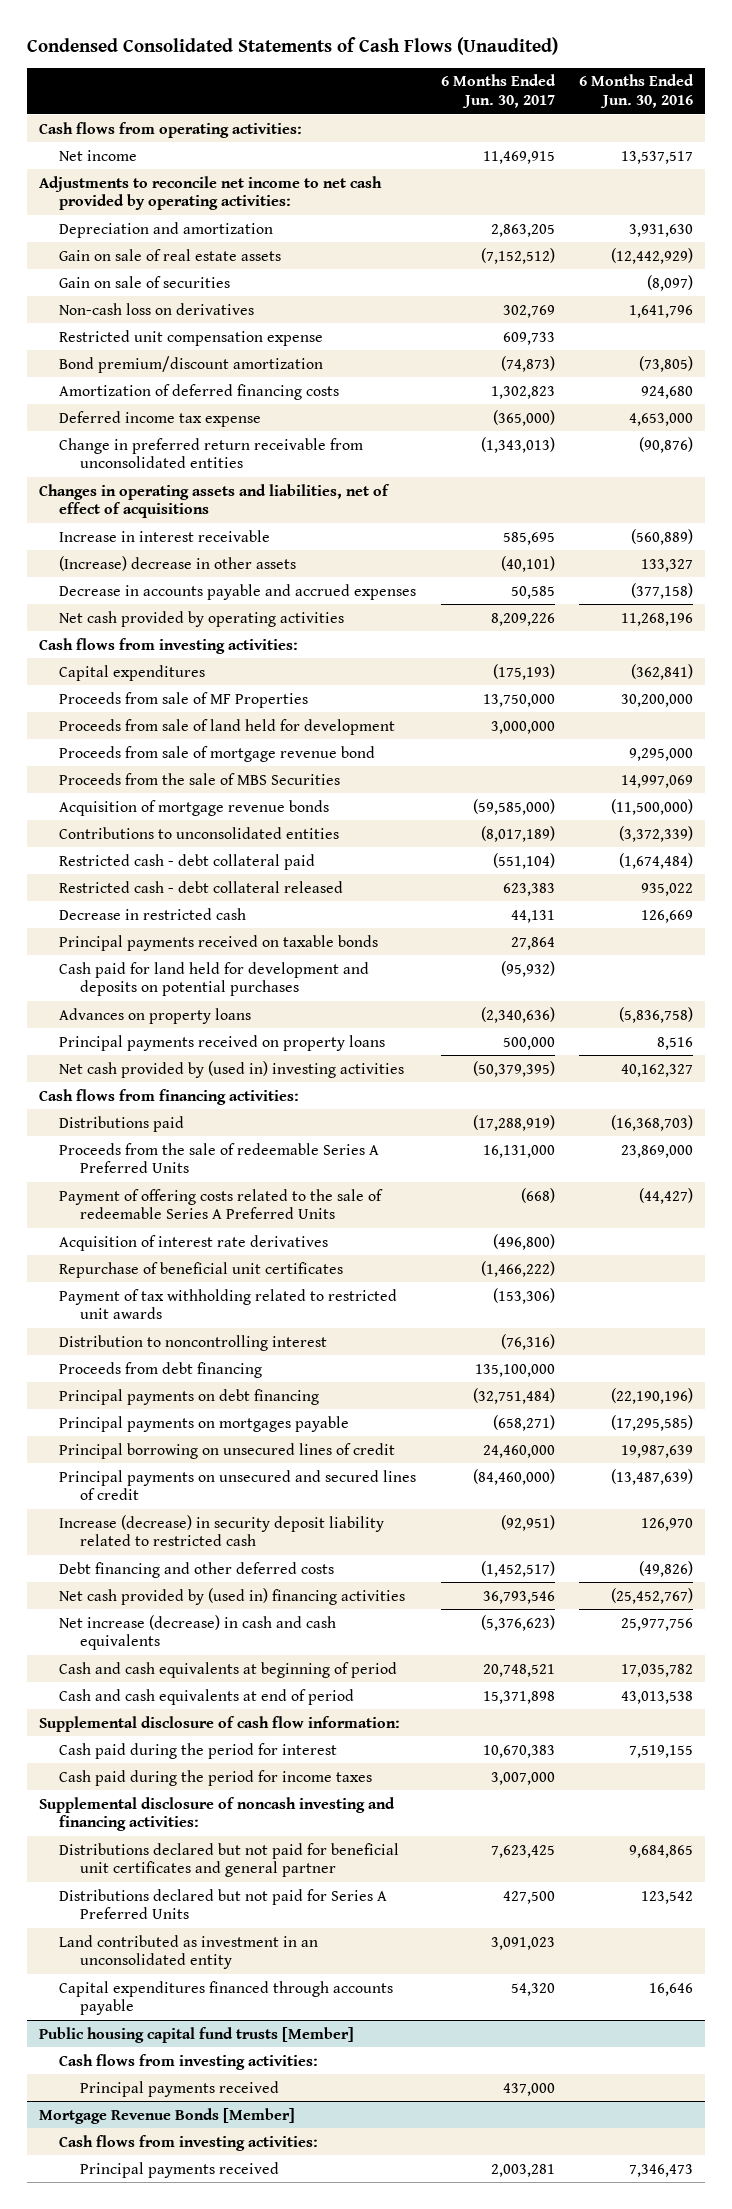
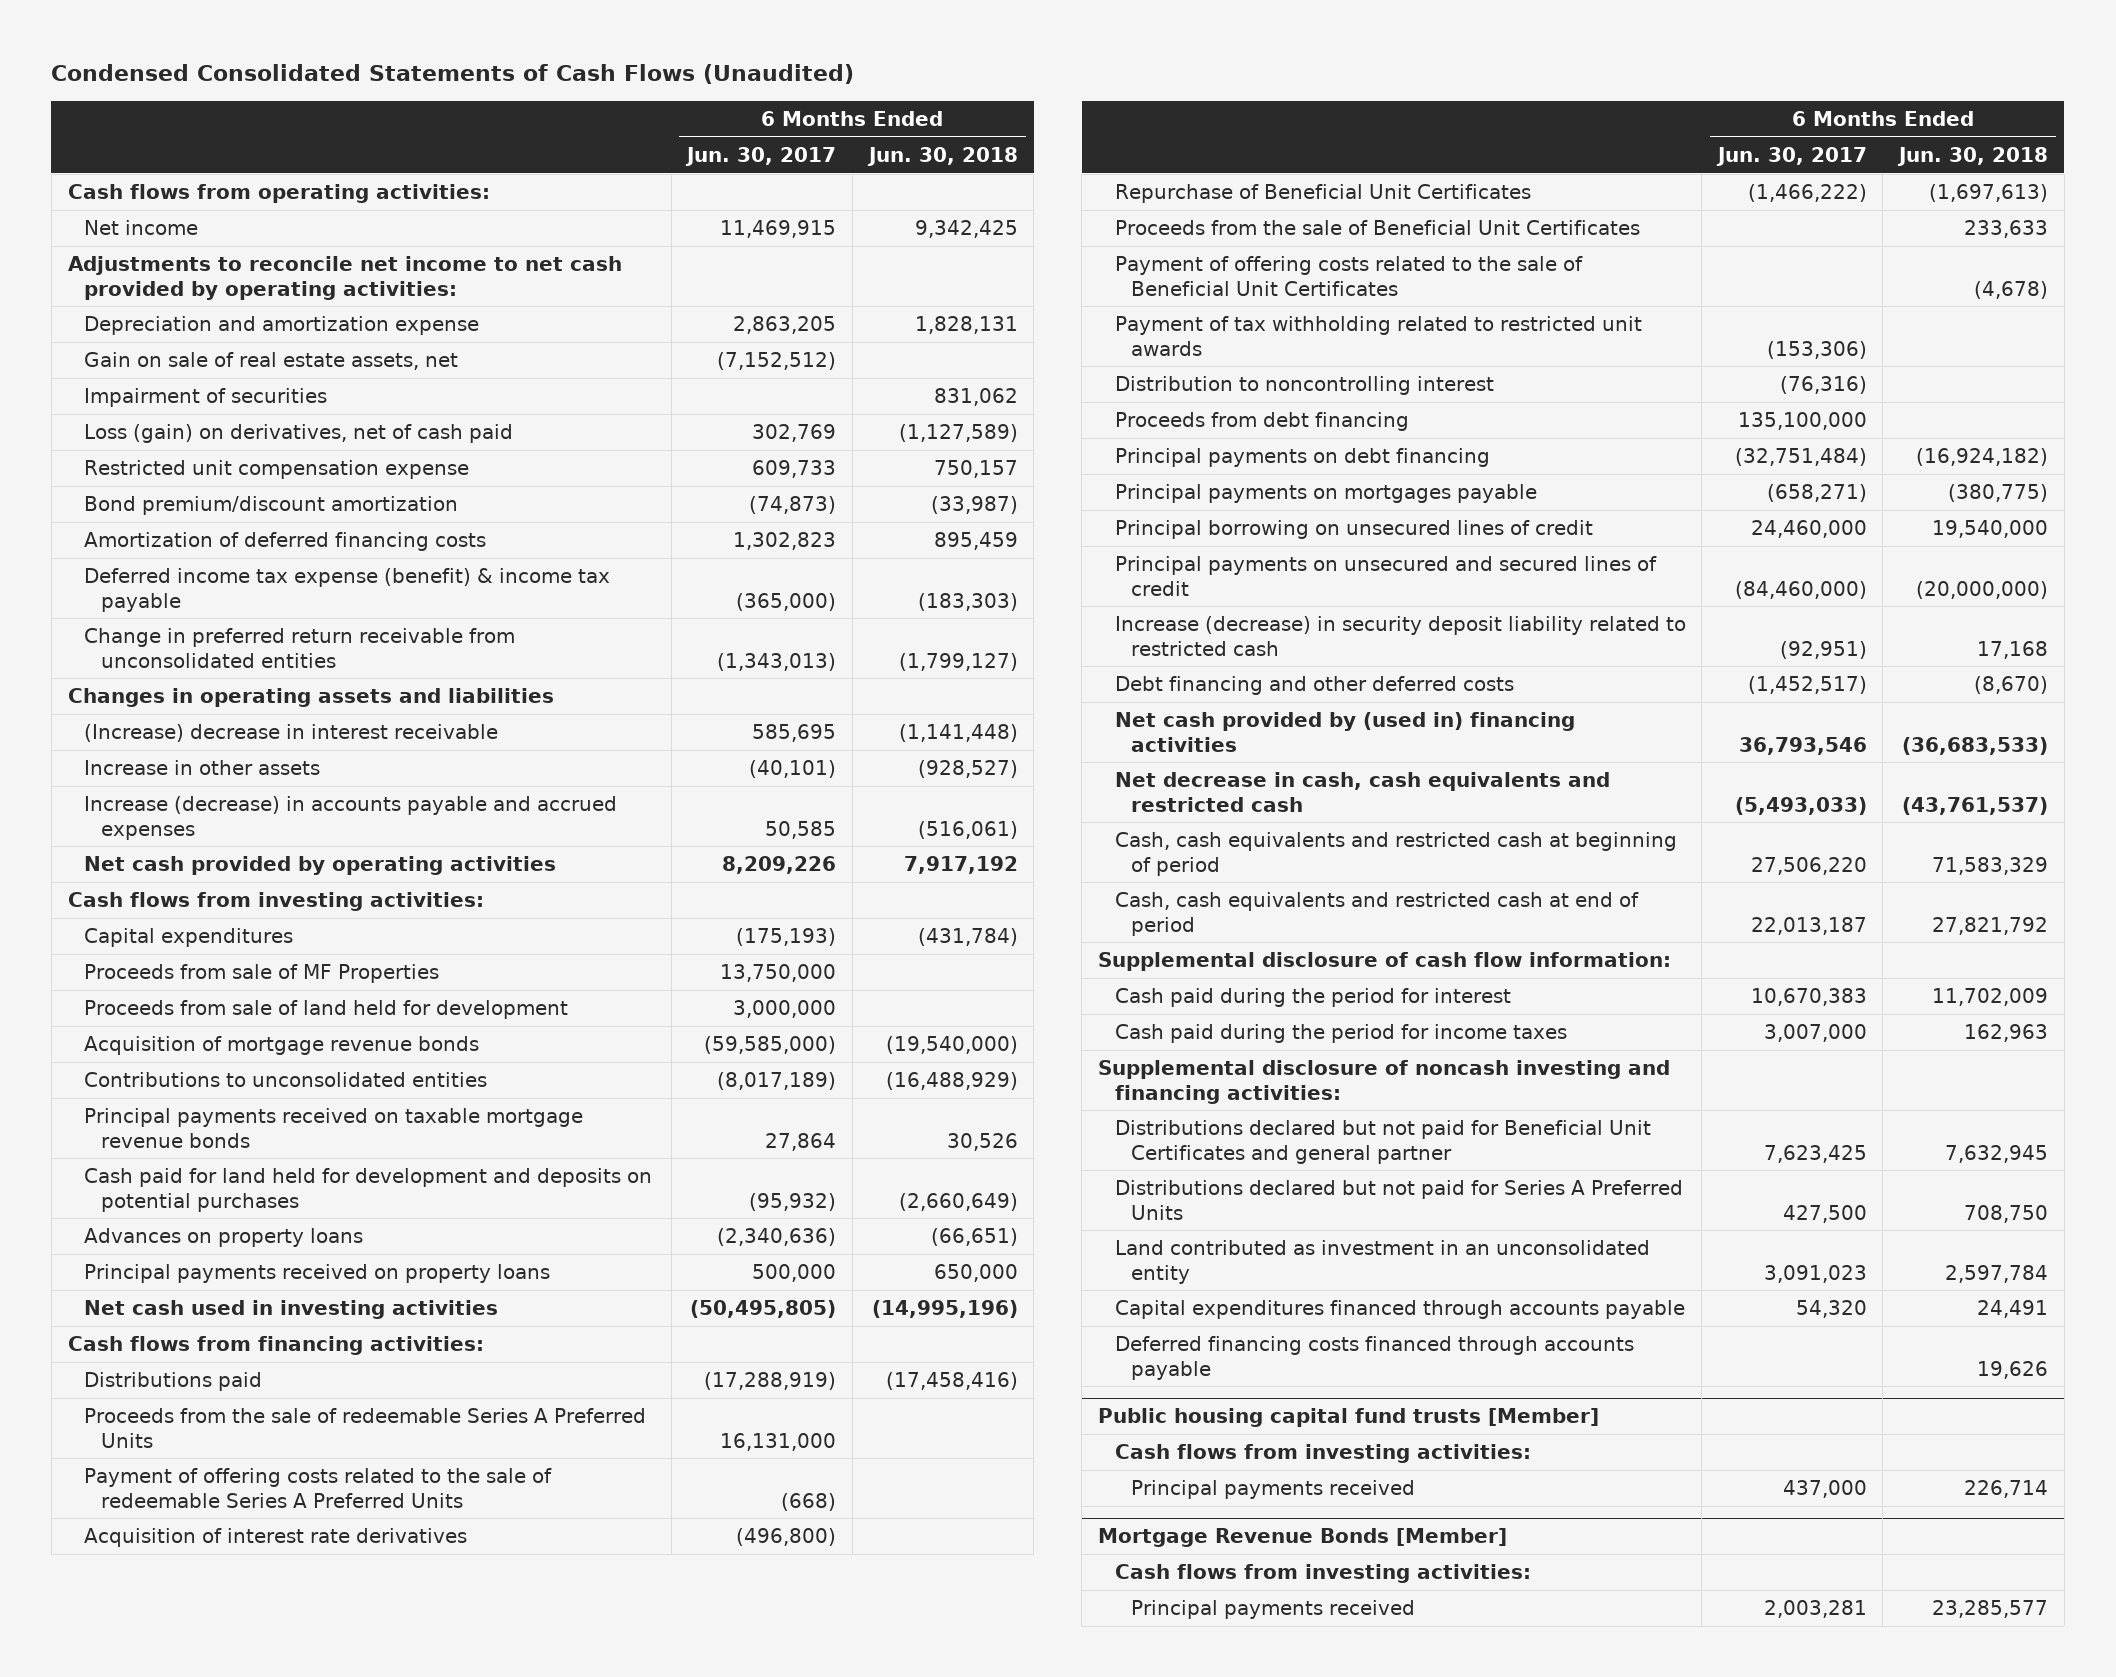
- | 6 Months Ended Jun. 30, 2017 | 6 Months Ended Jun. 30, 2016
+ | 6 Months Ended Jun. 30, 2017 | 6 Months Ended Jun. 30, 2018
- Depreciation and amortization | 2,863,205 | 3,931,630
- Gain on sale of real estate assets | (7,152,512) | (12,442,929)
- Gain on sale of securities | | (8,097)
- Non-cash loss on derivatives | 302,769 | 1,641,796
+ Depreciation and amortization expense | 2,863,205 | 1,828,131
+ Gain on sale of real estate assets, net | (7,152,512) |
+ Impairment of securities | | 831,062
+ Loss (gain) on derivatives, net of cash paid | 302,769 | (1,127,589)
- Deferred income tax expense | (365,000) | 4,653,000
+ Deferred income tax expense (benefit) & income tax payable | (365,000) | (183,303)
- Changes in operating assets and liabilities, net of effect of acquisitions
- Increase in interest receivable | 585,695 | (560,889)
- (Increase) decrease in other assets | (40,101) | 133,327
- Decrease in accounts payable and accrued expenses | 50,585 | (377,158)
+ Changes in operating assets and liabilities
+ (Increase) decrease in interest receivable | 585,695 | (1,141,448)
+ Increase in other assets | (40,101) | (928,527)
+ Increase (decrease) in accounts payable and accrued expenses | 50,585 | (516,061)
- Proceeds from sale of mortgage revenue bond | | 9,295,000
- Proceeds from the sale of MBS Securities | | 14,997,069
- Restricted cash - debt collateral paid | (551,104) | (1,674,484)
- Restricted cash - debt collateral released | 623,383 | 935,022
- Decrease in restricted cash | 44,131 | 126,669
- Principal payments received on taxable bonds | 27,864 |
+ Principal payments received on taxable mortgage revenue bonds | 27,864 | 30,526
- Net cash provided by (used in) investing activities | (50,379,395) | 40,162,327
+ Net cash used in investing activities | (50,495,805) | (14,995,196)
- Repurchase of beneficial unit certificates | (1,466,222) |
+ Repurchase of Beneficial Unit Certificates | (1,466,222) | (1,697,613)
+ Proceeds from the sale of Beneficial Unit Certificates | | 233,633
+ Payment of offering costs related to the sale of Beneficial Unit Certificates | | (4,678)
- Net increase (decrease) in cash and cash equivalents | (5,376,623) | 25,977,756
- Cash and cash equivalents at beginning of period | 20,748,521 | 17,035,782
- Cash and cash equivalents at end of period | 15,371,898 | 43,013,538
+ Net decrease in cash, cash equivalents and restricted cash | (5,493,033) | (43,761,537)
+ Cash, cash equivalents and restricted cash at beginning of period | 27,506,220 | 71,583,329
+ Cash, cash equivalents and restricted cash at end of period | 22,013,187 | 27,821,792
- Distributions declared but not paid for beneficial unit certificates and general partner | 7,623,425 | 9,684,865
+ Distributions declared but not paid for Beneficial Unit Certificates and general partner | 7,623,425 | 7,632,945
+ Deferred financing costs financed through accounts payable | | 19,626

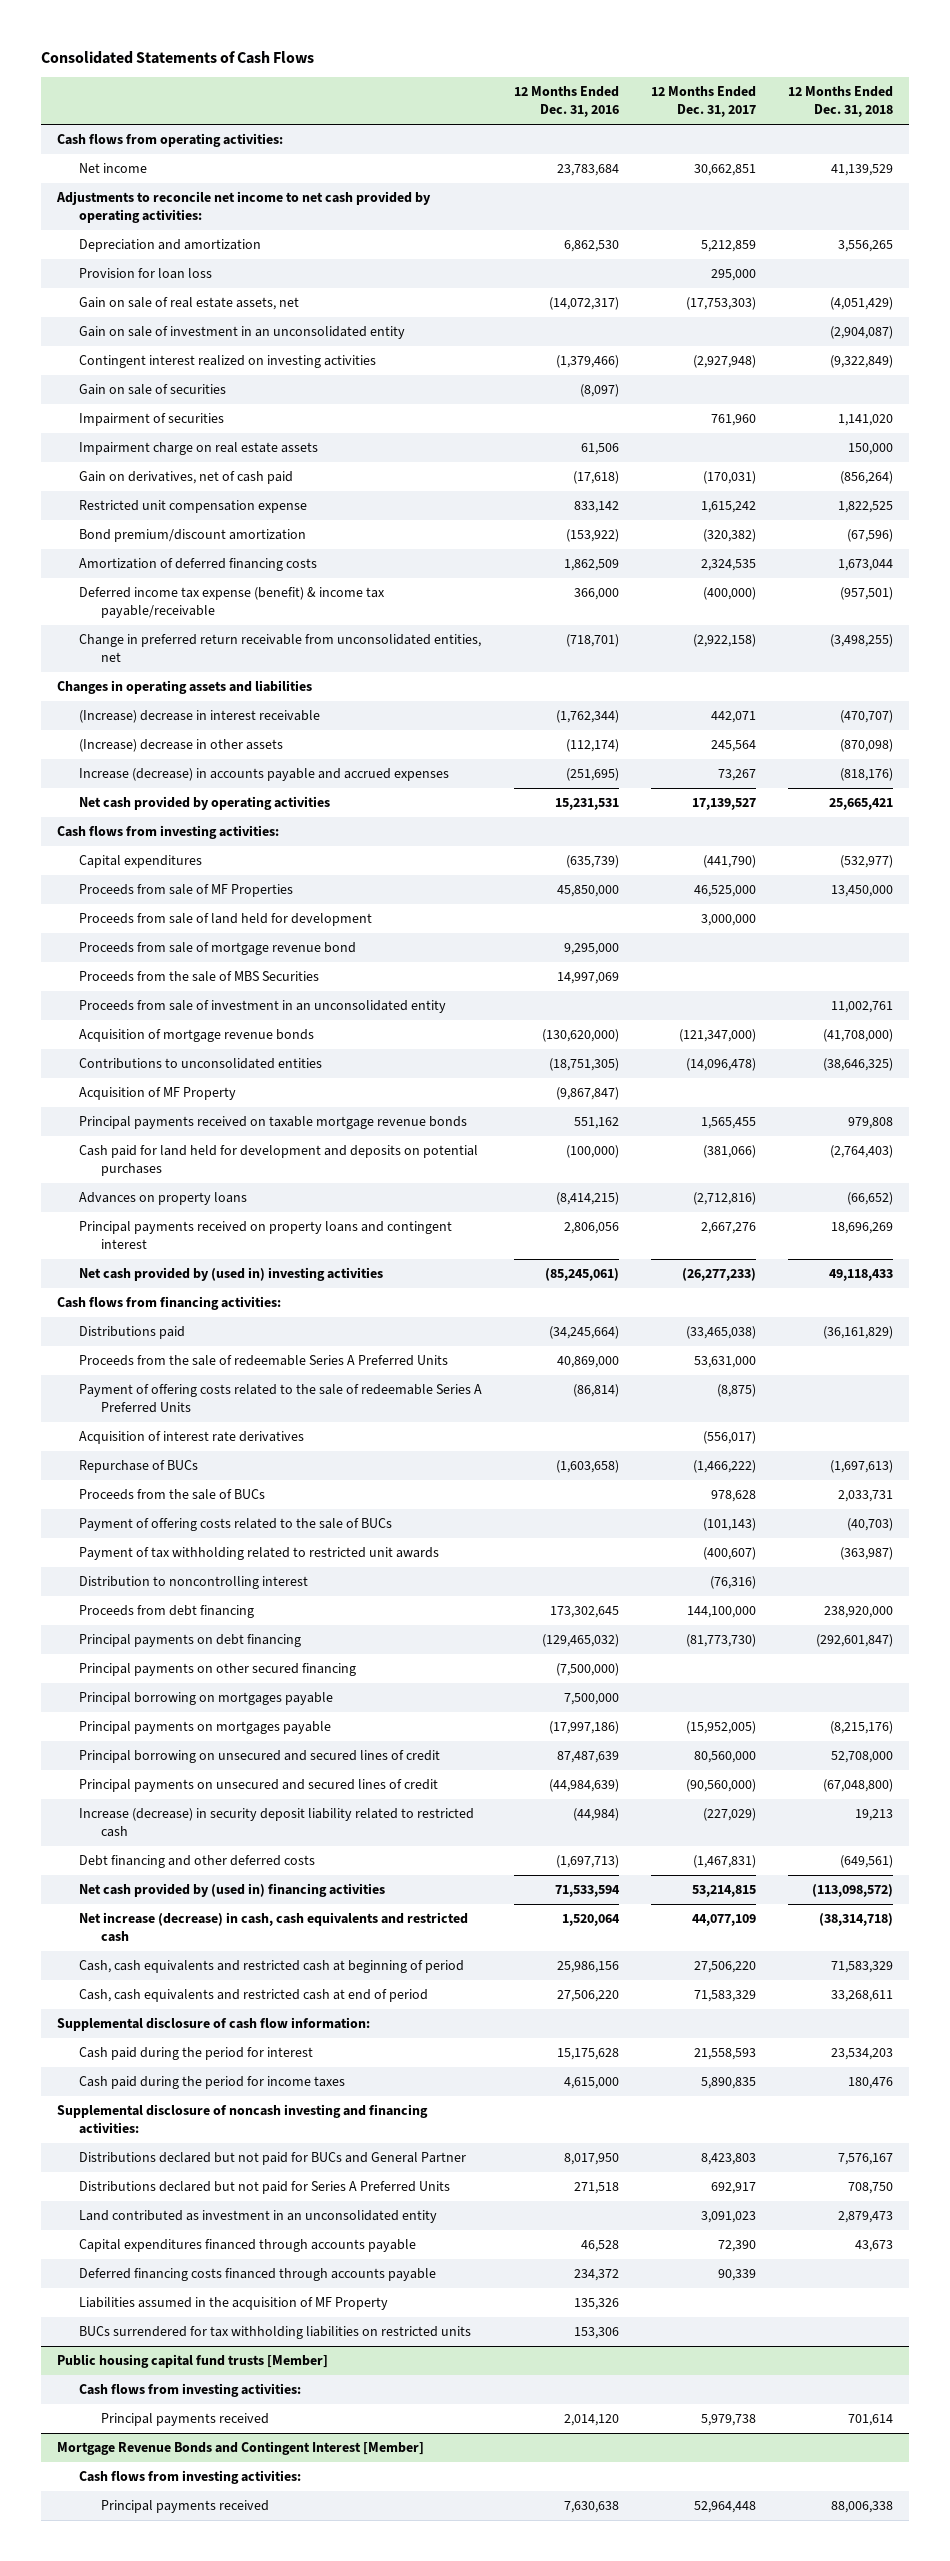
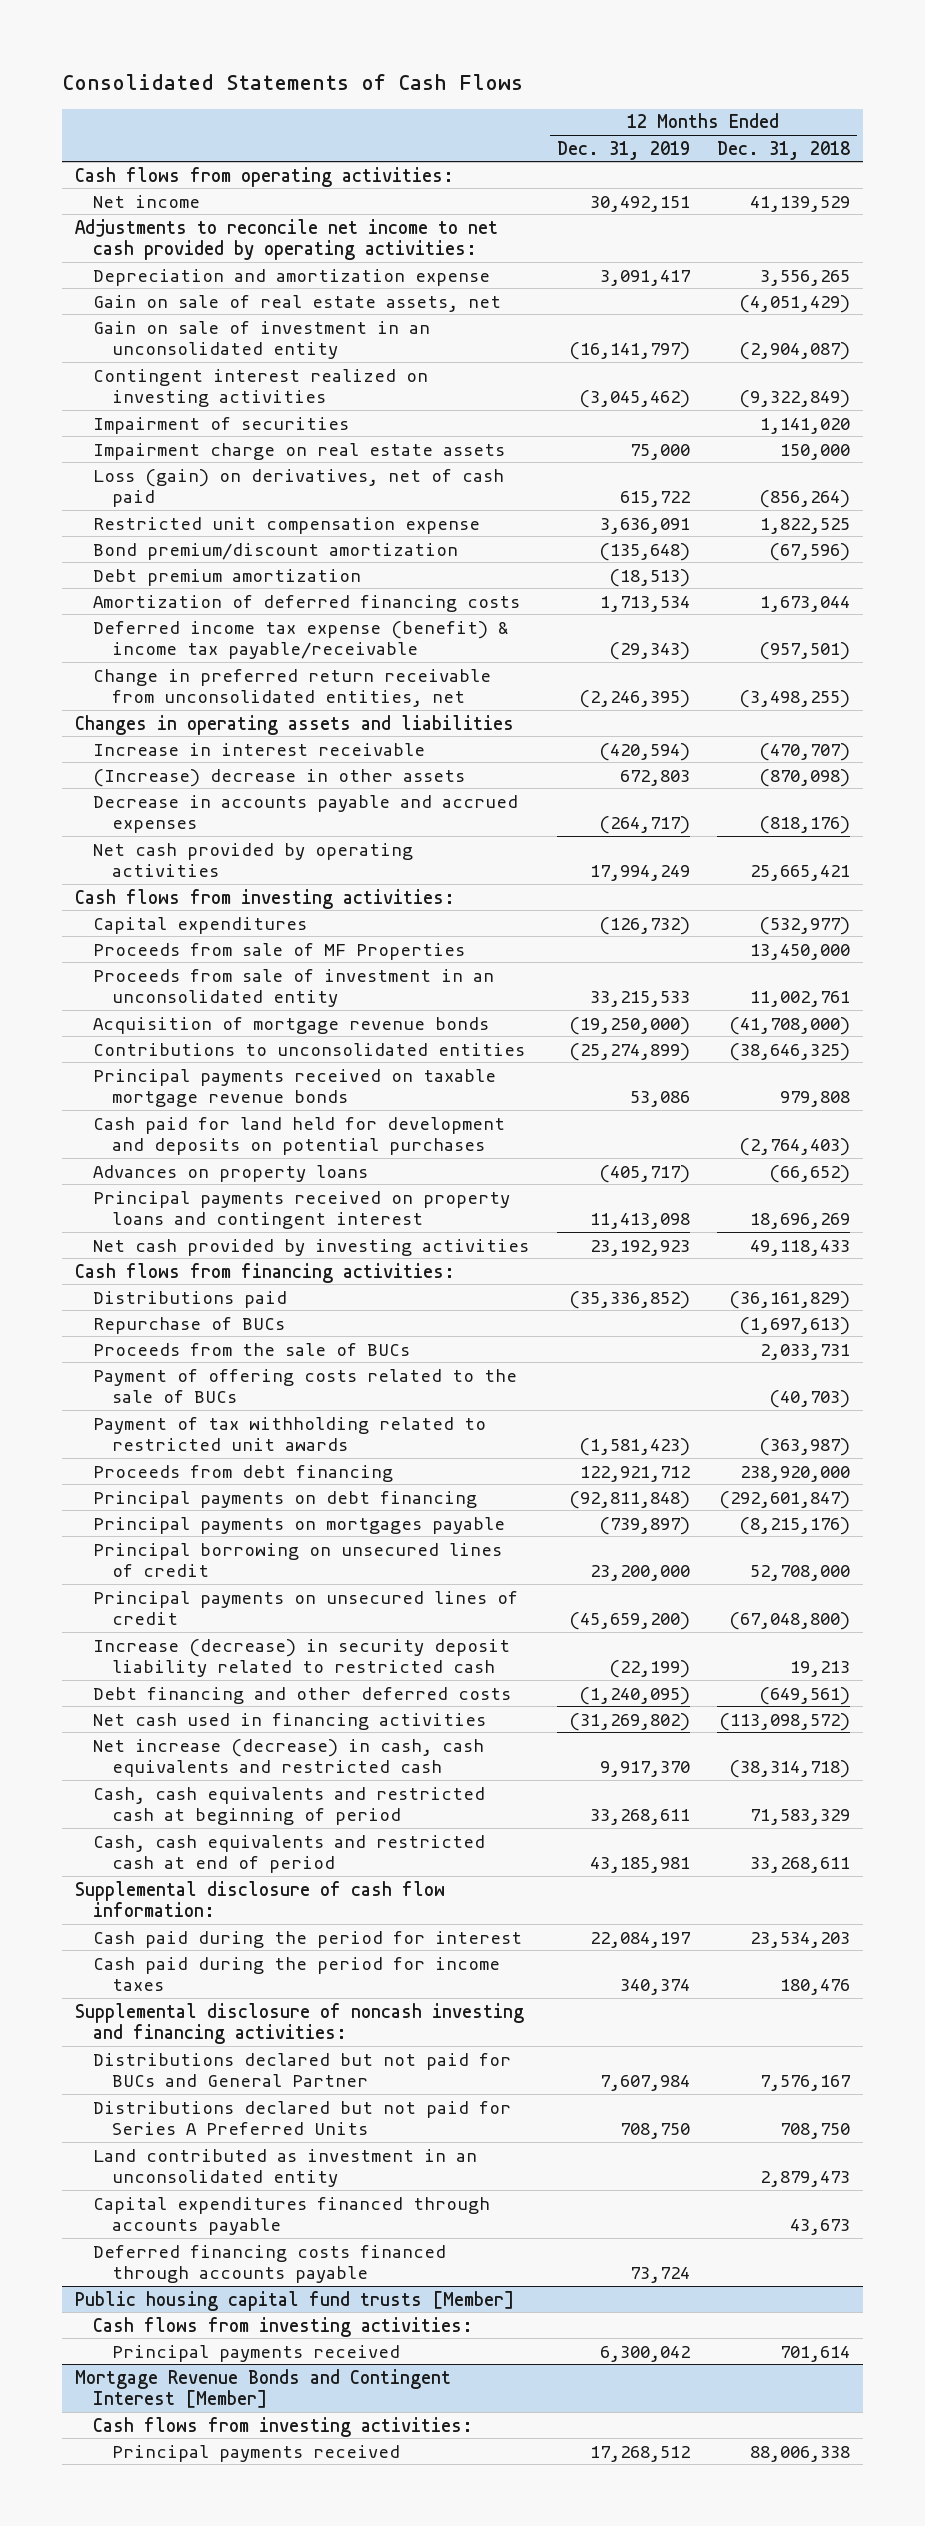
- | 12 Months Ended Dec. 31, 2016 | 12 Months Ended Dec. 31, 2017 | 12 Months Ended Dec. 31, 2018
+ | 12 Months Ended Dec. 31, 2019 | 12 Months Ended Dec. 31, 2018
- Depreciation and amortization | 6,862,530 | 5,212,859 | 3,556,265
- Provision for loan loss | | 295,000 |
+ Depreciation and amortization expense | 3,091,417 | 3,556,265
- Gain on sale of securities | (8,097) | |
- Gain on derivatives, net of cash paid | (17,618) | (170,031) | (856,264)
+ Loss (gain) on derivatives, net of cash paid | 615,722 | (856,264)
+ Debt premium amortization | (18,513) |
- (Increase) decrease in interest receivable | (1,762,344) | 442,071 | (470,707)
+ Increase in interest receivable | (420,594) | (470,707)
- Increase (decrease) in accounts payable and accrued expenses | (251,695) | 73,267 | (818,176)
+ Decrease in accounts payable and accrued expenses | (264,717) | (818,176)
- Proceeds from sale of land held for development | | 3,000,000 |
- Proceeds from sale of mortgage revenue bond | 9,295,000 | |
- Proceeds from the sale of MBS Securities | 14,997,069 | |
- Acquisition of MF Property | (9,867,847) | |
- Net cash provided by (used in) investing activities | (85,245,061) | (26,277,233) | 49,118,433
+ Net cash provided by investing activities | 23,192,923 | 49,118,433
- Proceeds from the sale of redeemable Series A Preferred Units | 40,869,000 | 53,631,000 |
- Payment of offering costs related to the sale of redeemable Series A Preferred Units | (86,814) | (8,875) |
- Acquisition of interest rate derivatives | | (556,017) |
- Distribution to noncontrolling interest | | (76,316) |
- Principal payments on other secured financing | (7,500,000) | |
- Principal borrowing on mortgages payable | 7,500,000 | |
- Principal borrowing on unsecured and secured lines of credit | 87,487,639 | 80,560,000 | 52,708,000
- Principal payments on unsecured and secured lines of credit | (44,984,639) | (90,560,000) | (67,048,800)
+ Principal borrowing on unsecured lines of credit | 23,200,000 | 52,708,000
+ Principal payments on unsecured lines of credit | (45,659,200) | (67,048,800)
- Net cash provided by (used in) financing activities | 71,533,594 | 53,214,815 | (113,098,572)
+ Net cash used in financing activities | (31,269,802) | (113,098,572)
- Liabilities assumed in the acquisition of MF Property | 135,326 | |
- BUCs surrendered for tax withholding liabilities on restricted units | 153,306 | |

